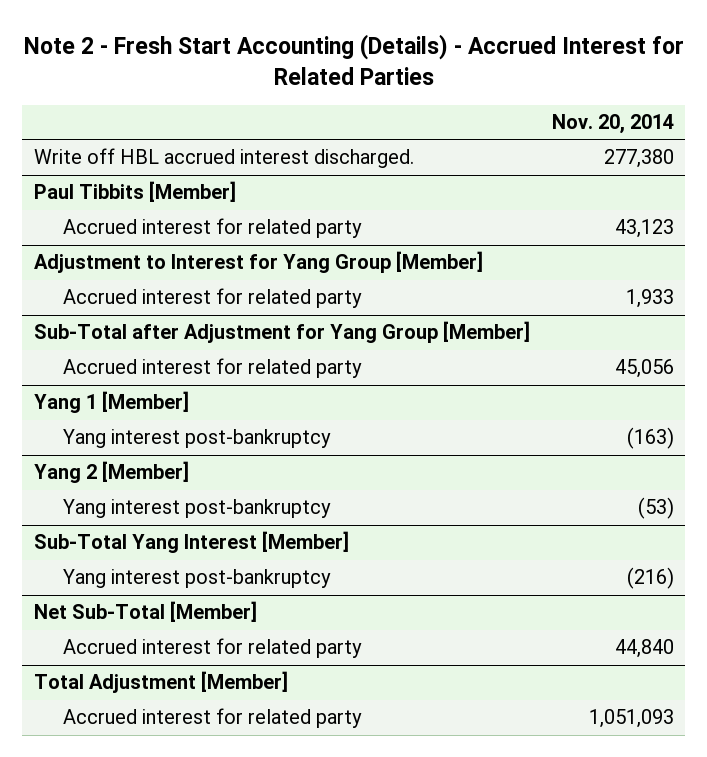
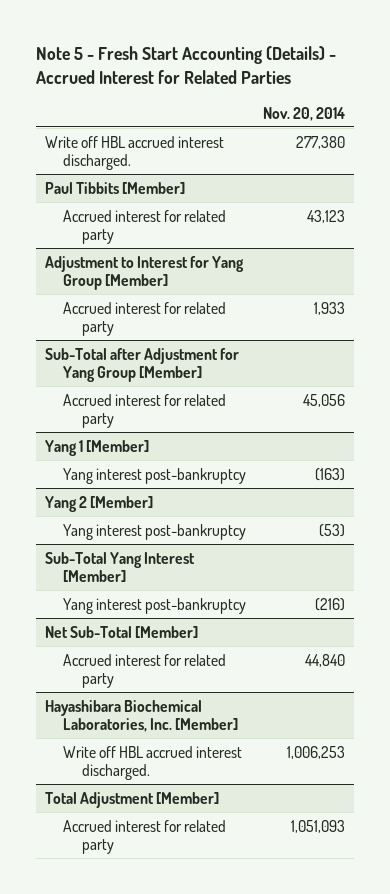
- Note 2 - Fresh Start Accounting (Details) - Accrued Interest for Related Parties
+ Note 5 - Fresh Start Accounting (Details) - Accrued Interest for Related Parties
+ Hayashibara Biochemical Laboratories, Inc. [Member]
+ Write off HBL accrued interest discharged. | 1,006,253

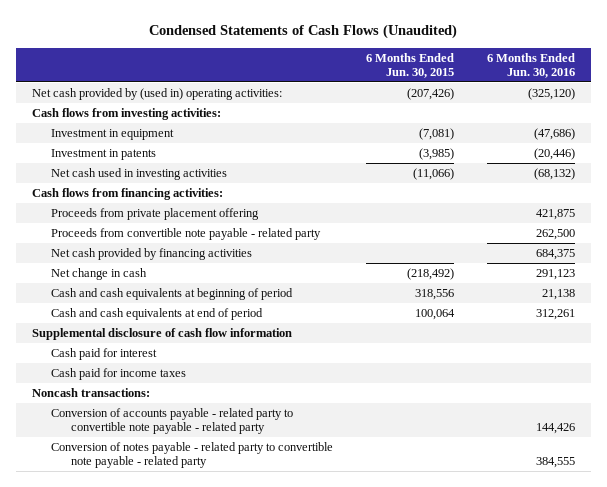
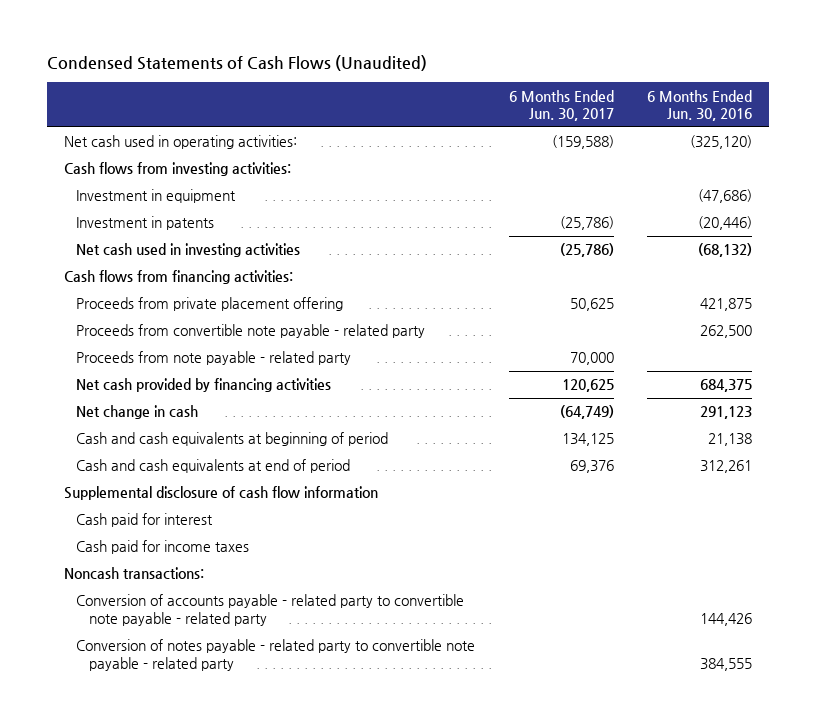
- | 6 Months Ended Jun. 30, 2015 | 6 Months Ended Jun. 30, 2016
+ | 6 Months Ended Jun. 30, 2017 | 6 Months Ended Jun. 30, 2016
- Net cash provided by (used in) operating activities: | (207,426) | (325,120)
+ Net cash used in operating activities: | (159,588) | (325,120)
+ Proceeds from note payable - related party | 70,000 |

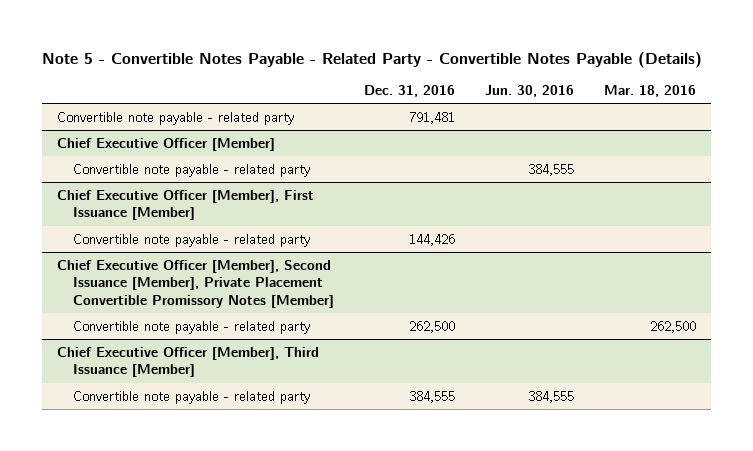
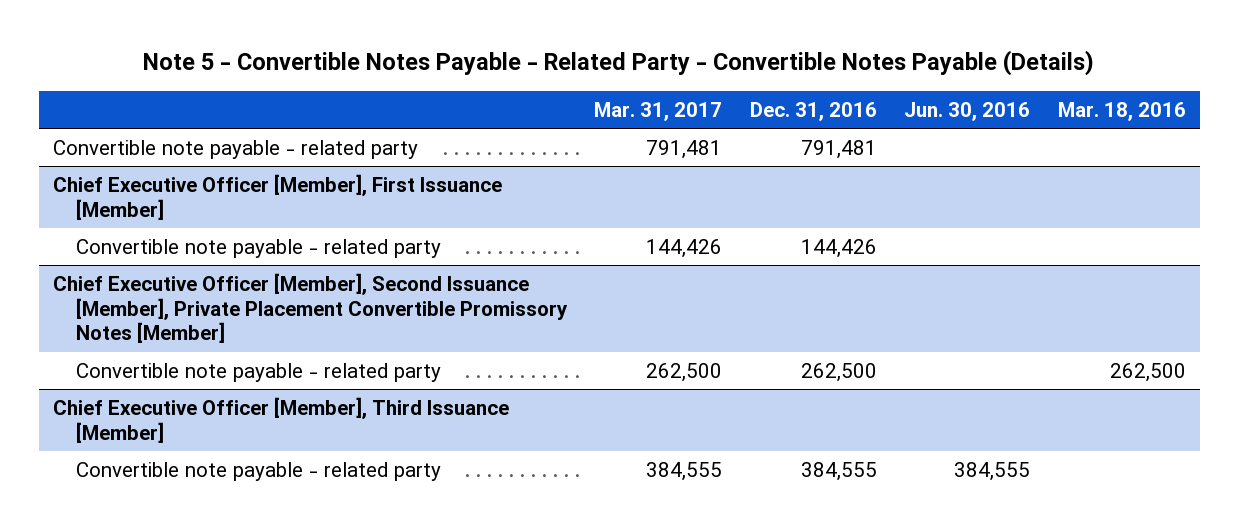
- | Dec. 31, 2016 | Jun. 30, 2016 | Mar. 18, 2016
+ | Mar. 31, 2017 | Dec. 31, 2016 | Jun. 30, 2016 | Mar. 18, 2016
- Chief Executive Officer [Member]
- Convertible note payable - related party | | 384,555 |

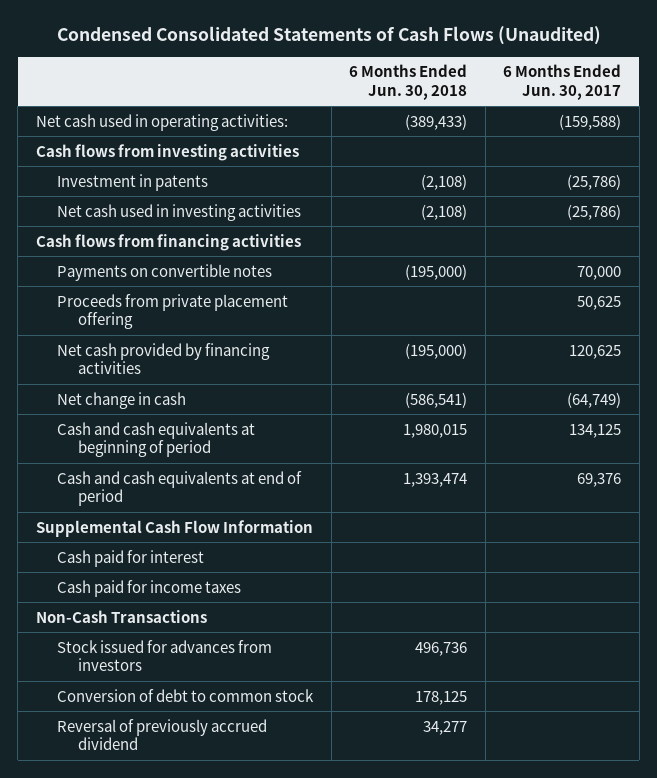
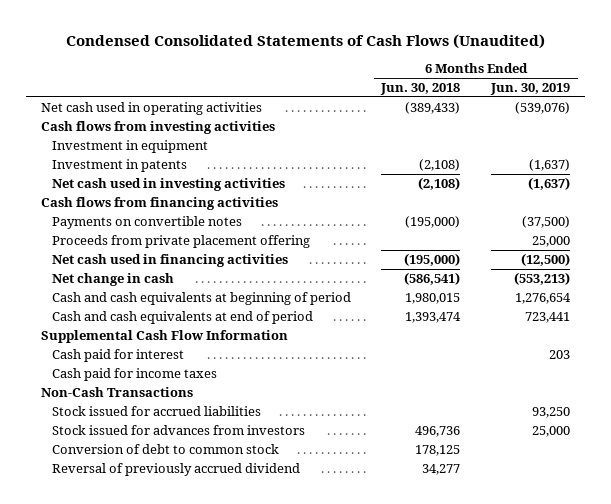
- | 6 Months Ended Jun. 30, 2018 | 6 Months Ended Jun. 30, 2017
+ | 6 Months Ended Jun. 30, 2018 | 6 Months Ended Jun. 30, 2019
- Net cash used in operating activities: | (389,433) | (159,588)
+ Net cash used in operating activities | (389,433) | (539,076)
+ Investment in equipment
- Net cash provided by financing activities | (195,000) | 120,625
+ Net cash used in financing activities | (195,000) | (12,500)
+ Stock issued for accrued liabilities | | 93,250

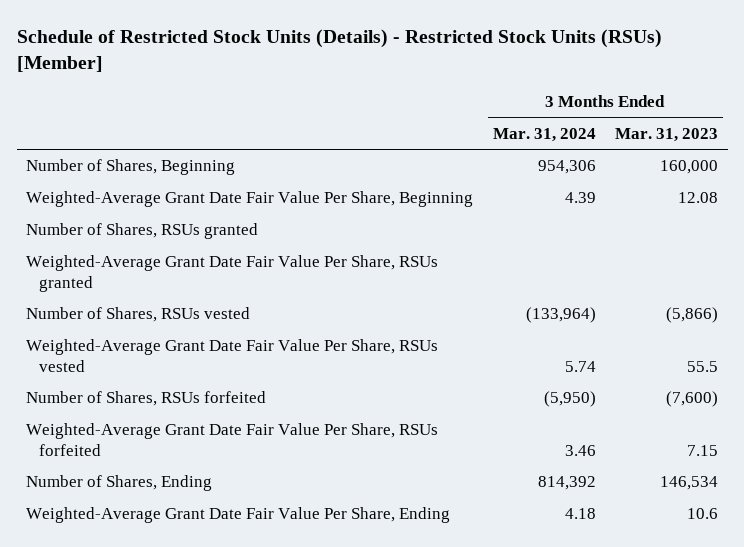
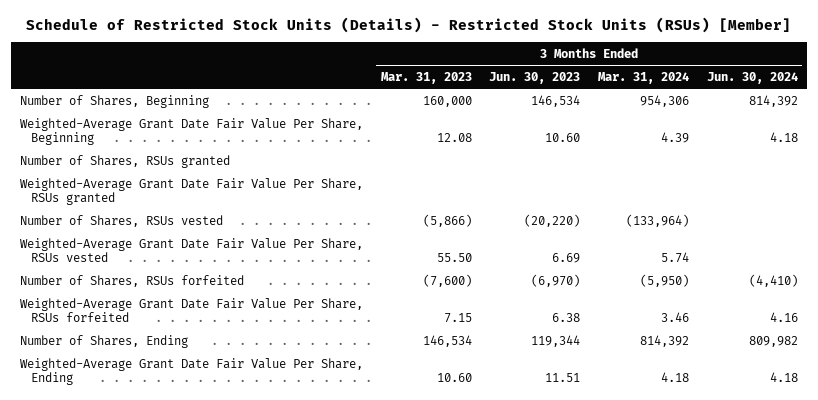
- | 3 Months Ended Mar. 31, 2024 | 3 Months Ended Mar. 31, 2023
+ | 3 Months Ended Mar. 31, 2023 | 3 Months Ended Jun. 30, 2023 | 3 Months Ended Mar. 31, 2024 | 3 Months Ended Jun. 30, 2024
- Weighted-Average Grant Date Fair Value Per Share, RSUs vested | 5.74 | 55.5
+ Weighted-Average Grant Date Fair Value Per Share, RSUs vested | 55.50 | 6.69 | 5.74 |
- Weighted-Average Grant Date Fair Value Per Share, Ending | 4.18 | 10.6
+ Weighted-Average Grant Date Fair Value Per Share, Ending | 10.60 | 11.51 | 4.18 | 4.18

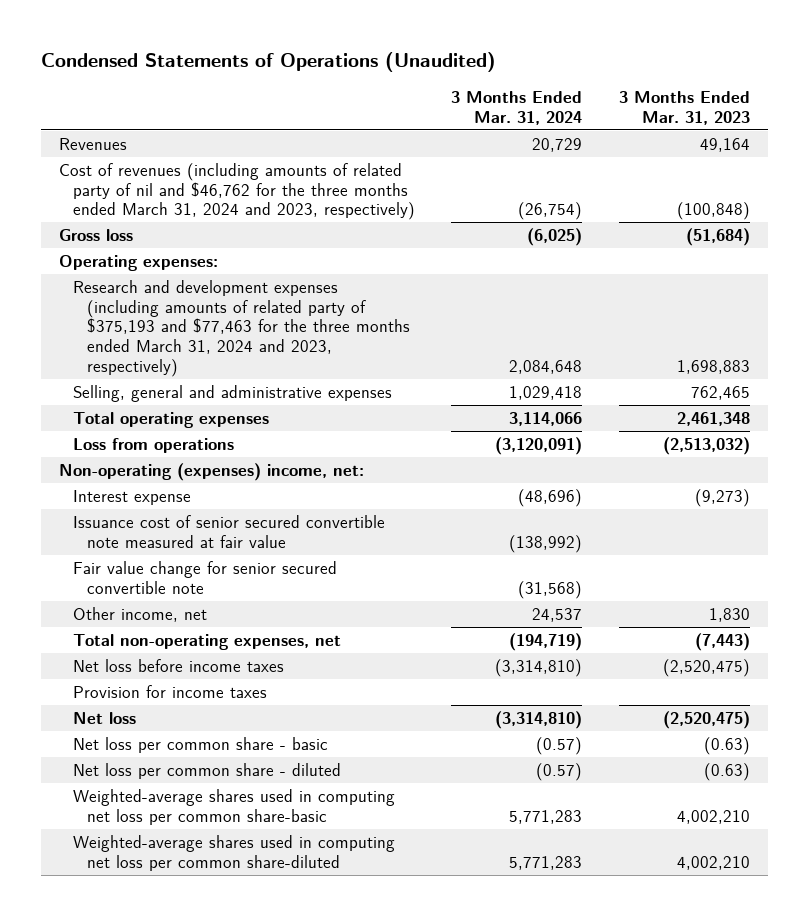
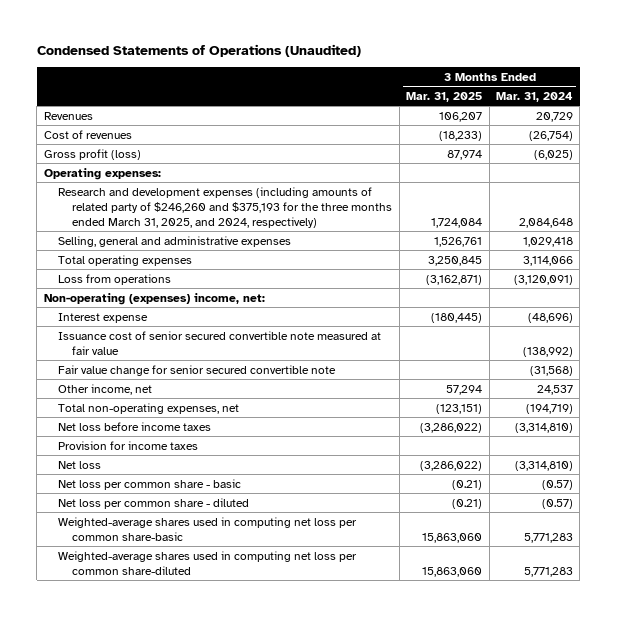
- | 3 Months Ended Mar. 31, 2024 | 3 Months Ended Mar. 31, 2023
+ | 3 Months Ended Mar. 31, 2025 | 3 Months Ended Mar. 31, 2024
- Cost of revenues (including amounts of related party of nil and $46,762 for the three months ended March 31, 2024 and 2023, respectively) | (26,754) | (100,848)
- Gross loss | (6,025) | (51,684)
+ Cost of revenues | (18,233) | (26,754)
+ Gross profit (loss) | 87,974 | (6,025)
- Research and development expenses (including amounts of related party of $375,193 and $77,463 for the three months ended March 31, 2024 and 2023, respectively) | 2,084,648 | 1,698,883
+ Research and development expenses (including amounts of related party of $246,260 and $375,193 for the three months ended March 31, 2025, and 2024, respectively) | 1,724,084 | 2,084,648

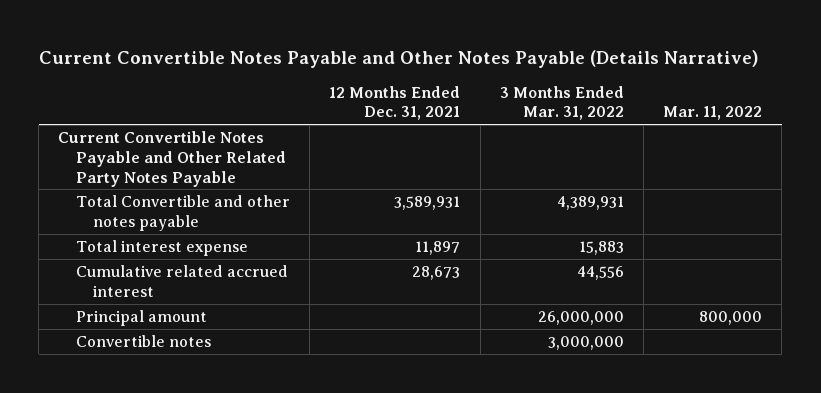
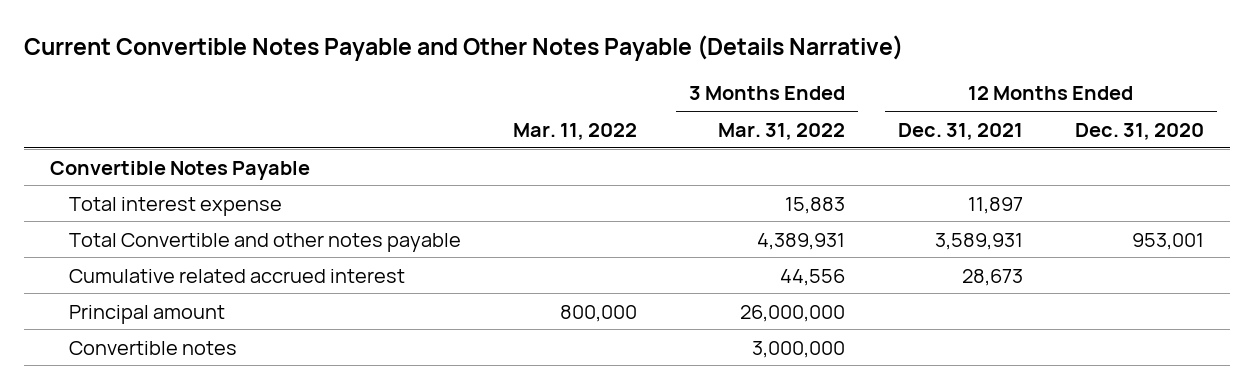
- | 12 Months Ended Dec. 31, 2021 | 3 Months Ended Mar. 31, 2022 | Mar. 11, 2022
+ | Mar. 11, 2022 | 3 Months Ended Mar. 31, 2022 | 12 Months Ended Dec. 31, 2021 | 12 Months Ended Dec. 31, 2020
- Current Convertible Notes Payable and Other Related Party Notes Payable
+ Convertible Notes Payable
moved down: Total Convertible and other notes payable | | 4,389,931 | 3,589,931 | 953,001

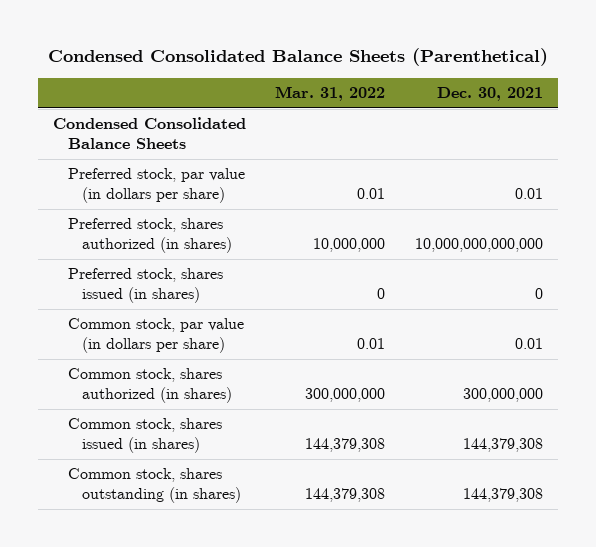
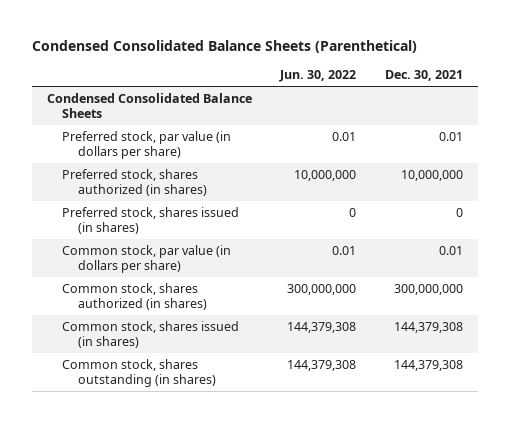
- | Mar. 31, 2022 | Dec. 30, 2021
+ | Jun. 30, 2022 | Dec. 30, 2021
- Preferred stock, shares authorized (in shares) | 10,000,000 | 10,000,000,000,000
+ Preferred stock, shares authorized (in shares) | 10,000,000 | 10,000,000

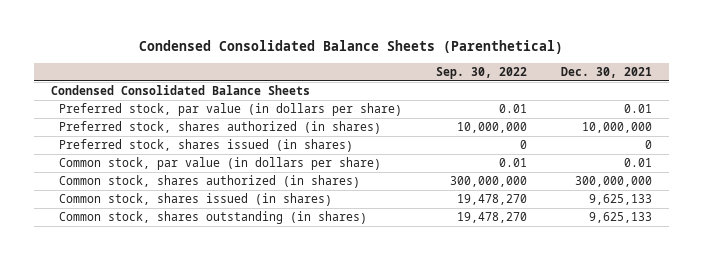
- | Jun. 30, 2022 | Dec. 30, 2021
+ | Sep. 30, 2022 | Dec. 30, 2021
- Common stock, shares issued (in shares) | 144,379,308 | 144,379,308
- Common stock, shares outstanding (in shares) | 144,379,308 | 144,379,308
+ Common stock, shares issued (in shares) | 19,478,270 | 9,625,133
+ Common stock, shares outstanding (in shares) | 19,478,270 | 9,625,133

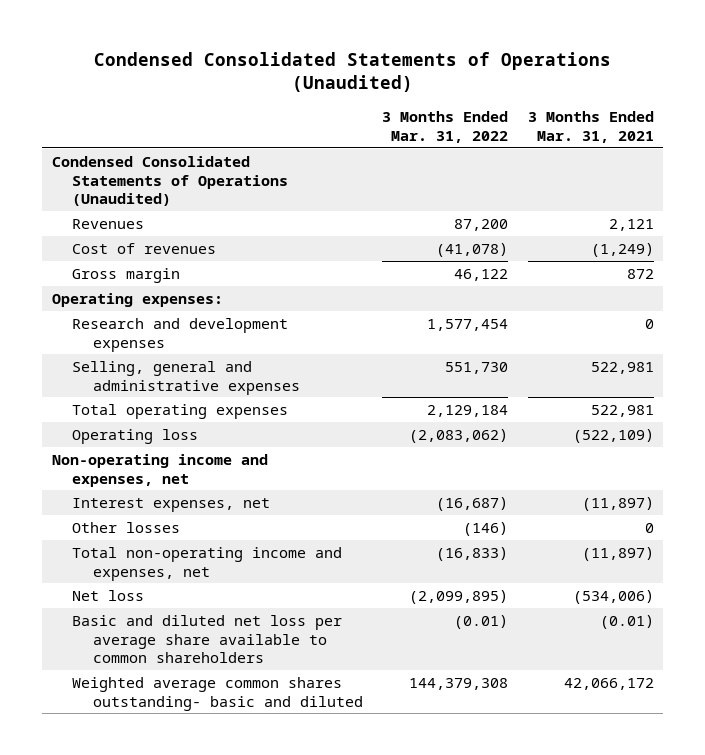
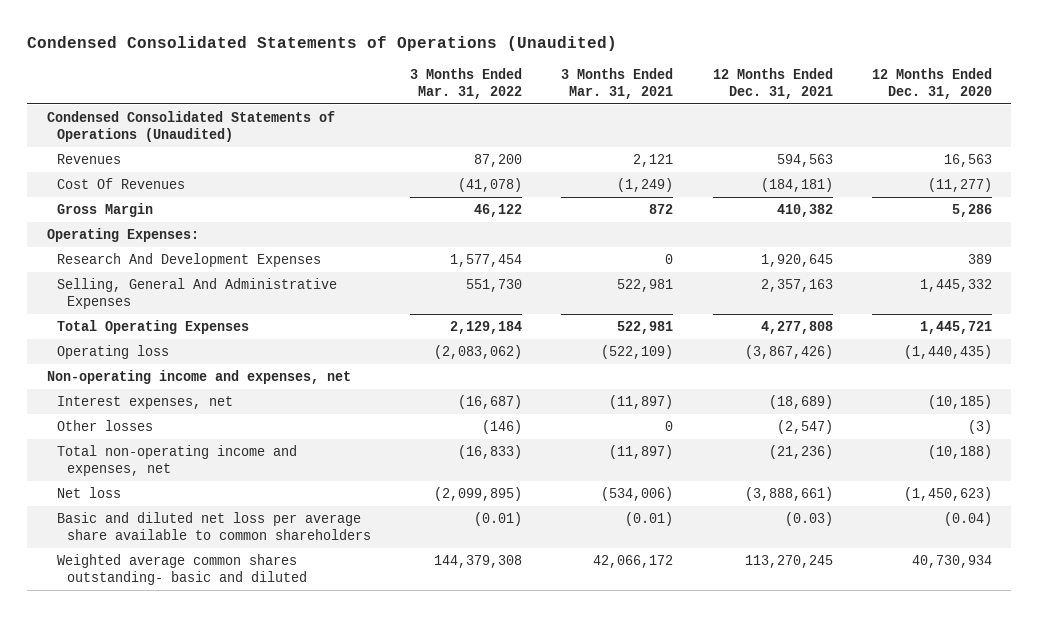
- | 3 Months Ended Mar. 31, 2022 | 3 Months Ended Mar. 31, 2021
+ | 3 Months Ended Mar. 31, 2022 | 3 Months Ended Mar. 31, 2021 | 12 Months Ended Dec. 31, 2021 | 12 Months Ended Dec. 31, 2020
- Cost of revenues | (41,078) | (1,249)
- Gross margin | 46,122 | 872
- Operating expenses:
- Research and development expenses | 1,577,454 | 0
- Selling, general and administrative expenses | 551,730 | 522,981
- Total operating expenses | 2,129,184 | 522,981
+ Cost Of Revenues | (41,078) | (1,249) | (184,181) | (11,277)
+ Gross Margin | 46,122 | 872 | 410,382 | 5,286
+ Operating Expenses:
+ Research And Development Expenses | 1,577,454 | 0 | 1,920,645 | 389
+ Selling, General And Administrative Expenses | 551,730 | 522,981 | 2,357,163 | 1,445,332
+ Total Operating Expenses | 2,129,184 | 522,981 | 4,277,808 | 1,445,721

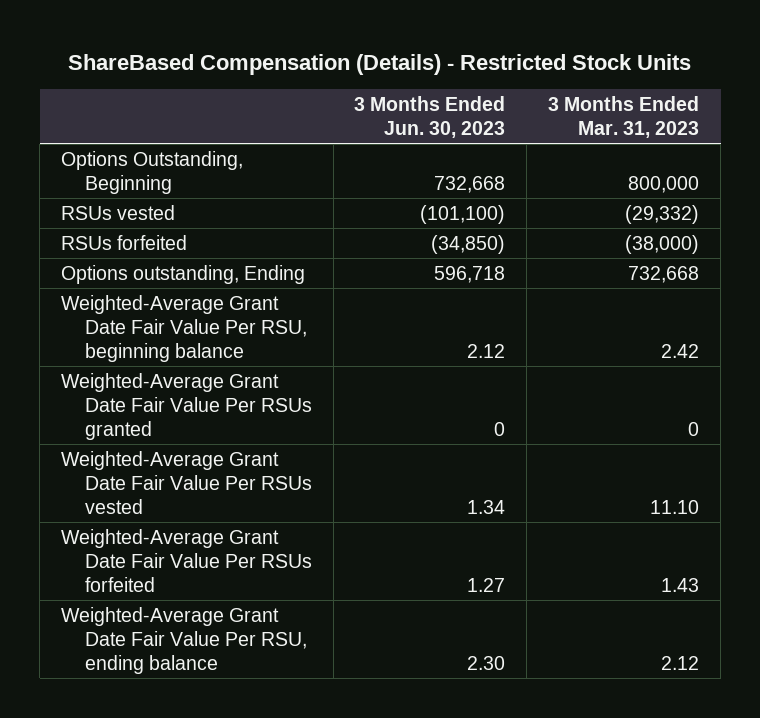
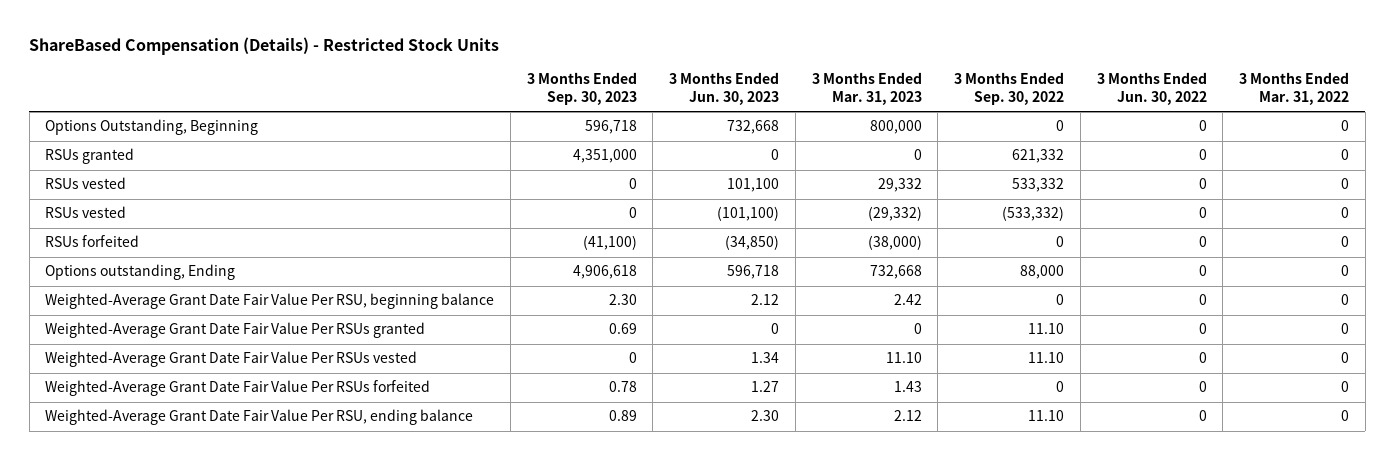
- | 3 Months Ended Jun. 30, 2023 | 3 Months Ended Mar. 31, 2023
+ | 3 Months Ended Sep. 30, 2023 | 3 Months Ended Jun. 30, 2023 | 3 Months Ended Mar. 31, 2023 | 3 Months Ended Sep. 30, 2022 | 3 Months Ended Jun. 30, 2022 | 3 Months Ended Mar. 31, 2022
+ RSUs granted | 4,351,000 | 0 | 0 | 621,332 | 0 | 0
+ RSUs vested | 0 | 101,100 | 29,332 | 533,332 | 0 | 0

